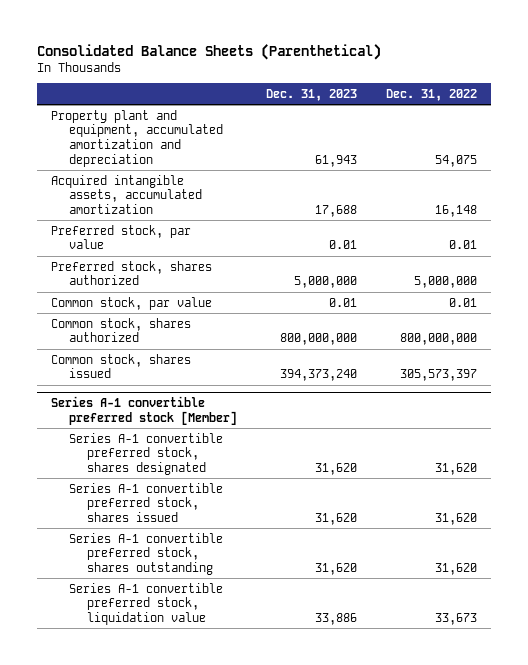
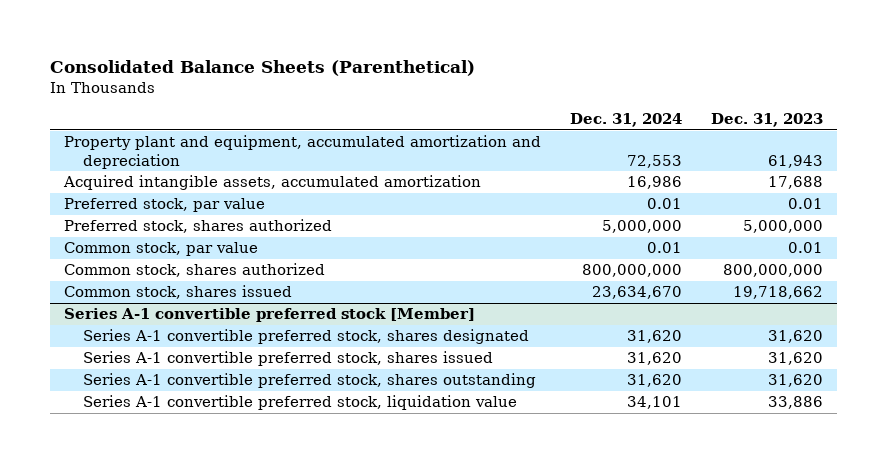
- | Dec. 31, 2023 | Dec. 31, 2022
+ | Dec. 31, 2024 | Dec. 31, 2023
- Common stock, shares issued | 394,373,240 | 305,573,397
+ Common stock, shares issued | 23,634,670 | 19,718,662

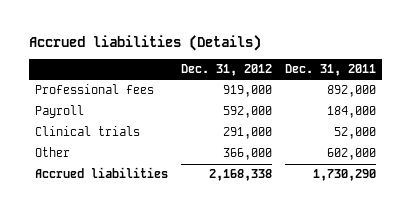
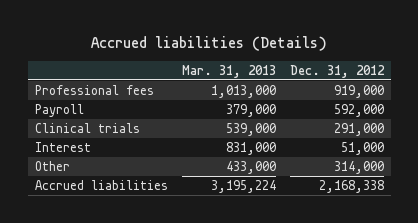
- | Dec. 31, 2012 | Dec. 31, 2011
+ | Mar. 31, 2013 | Dec. 31, 2012
- Other | 366,000 | 602,000
+ Interest | 831,000 | 51,000
+ Other | 433,000 | 314,000

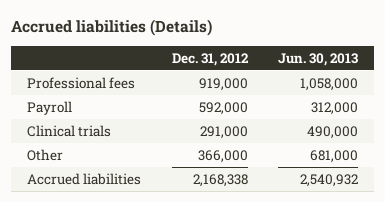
- | Mar. 31, 2013 | Dec. 31, 2012
+ | Dec. 31, 2012 | Jun. 30, 2013
- Interest | 831,000 | 51,000
- Other | 433,000 | 314,000
+ Other | 366,000 | 681,000

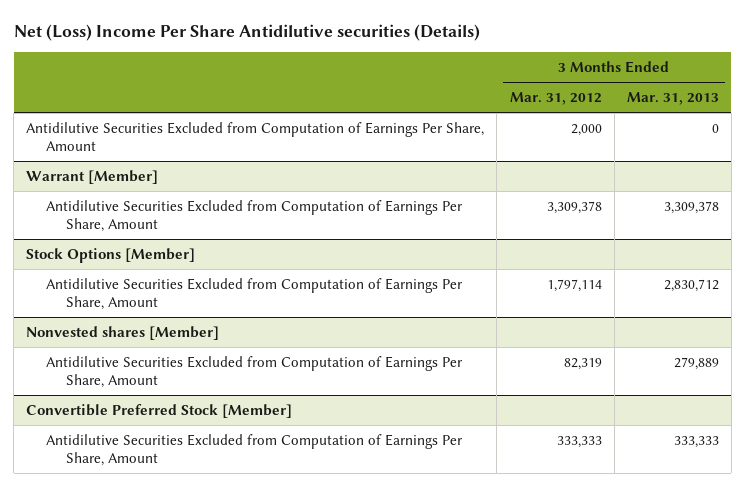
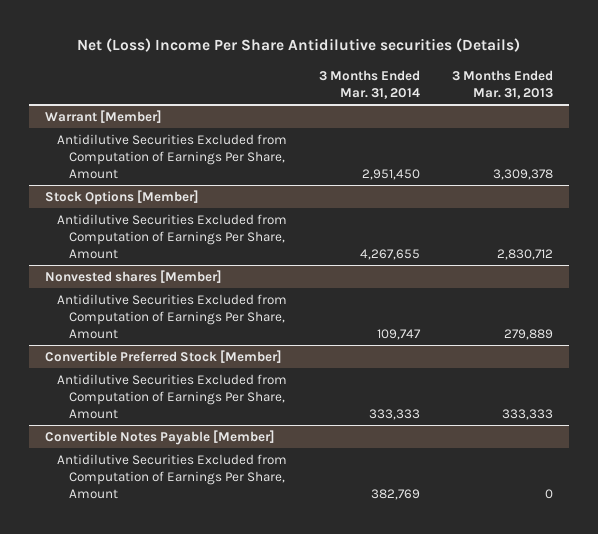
- | 3 Months Ended Mar. 31, 2012 | 3 Months Ended Mar. 31, 2013
+ | 3 Months Ended Mar. 31, 2014 | 3 Months Ended Mar. 31, 2013
- Antidilutive Securities Excluded from Computation of Earnings Per Share, Amount | 2,000 | 0
+ Convertible Notes Payable [Member]
+ Antidilutive Securities Excluded from Computation of Earnings Per Share, Amount | 382,769 | 0

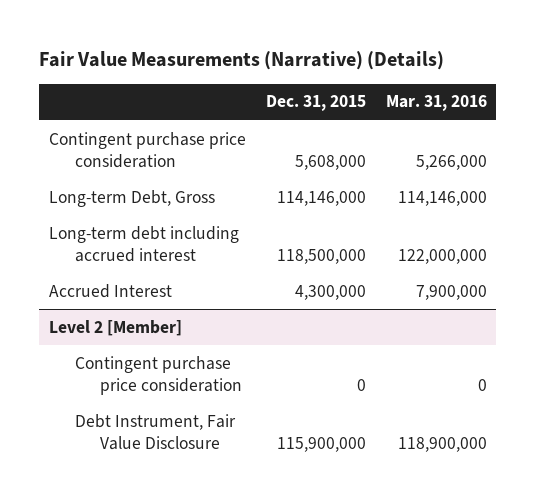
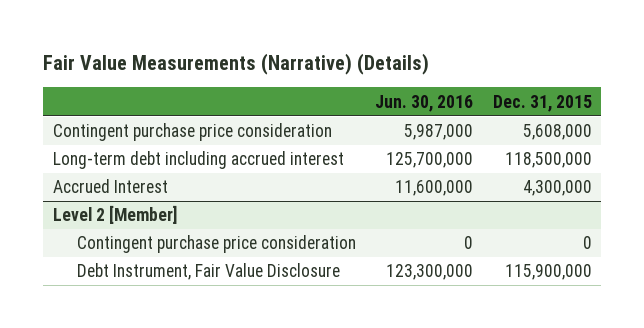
- | Dec. 31, 2015 | Mar. 31, 2016
+ | Jun. 30, 2016 | Dec. 31, 2015
- Long-term Debt, Gross | 114,146,000 | 114,146,000

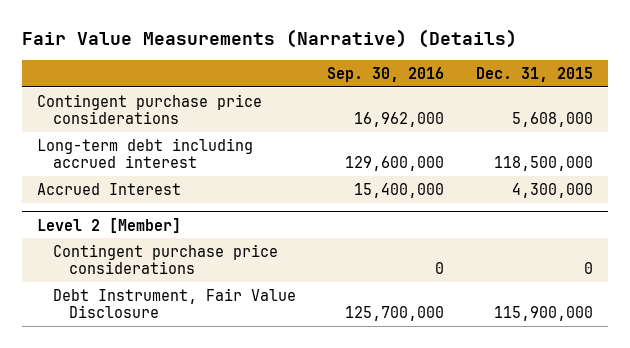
- | Jun. 30, 2016 | Dec. 31, 2015
+ | Sep. 30, 2016 | Dec. 31, 2015
- Contingent purchase price consideration | 5,987,000 | 5,608,000
+ Contingent purchase price considerations | 16,962,000 | 5,608,000
@ Level 2 [Member]
- Contingent purchase price consideration | 0 | 0
+ Contingent purchase price considerations | 0 | 0

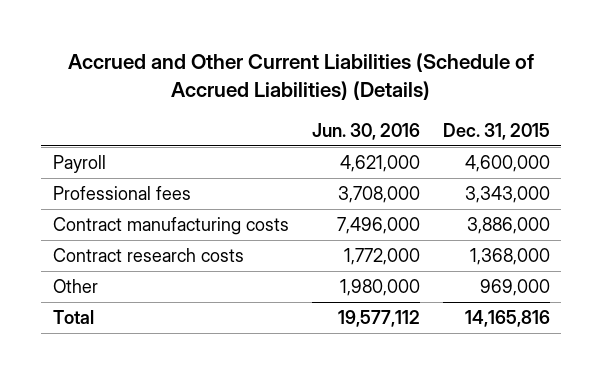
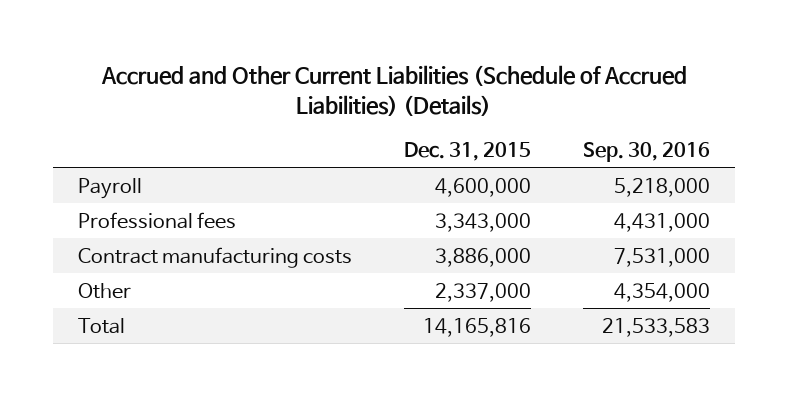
- | Jun. 30, 2016 | Dec. 31, 2015
+ | Dec. 31, 2015 | Sep. 30, 2016
- Contract research costs | 1,772,000 | 1,368,000
- Other | 1,980,000 | 969,000
+ Other | 2,337,000 | 4,354,000

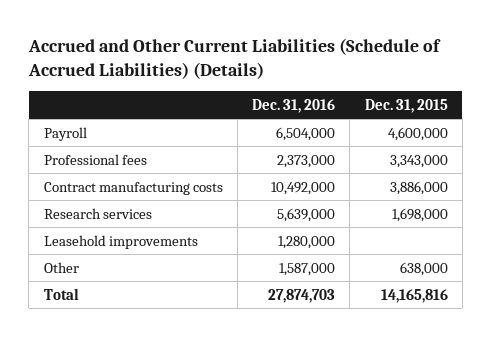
- | Dec. 31, 2015 | Sep. 30, 2016
+ | Dec. 31, 2016 | Dec. 31, 2015
- Other | 2,337,000 | 4,354,000
+ Research services | 5,639,000 | 1,698,000
+ Leasehold improvements | 1,280,000 |
+ Other | 1,587,000 | 638,000

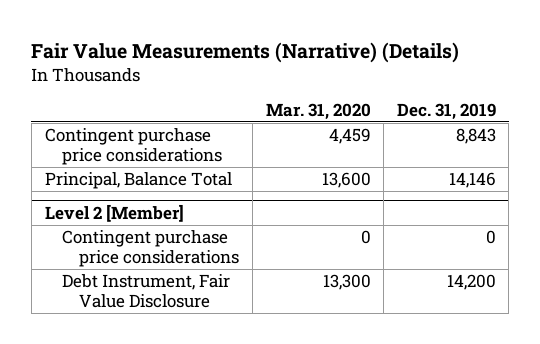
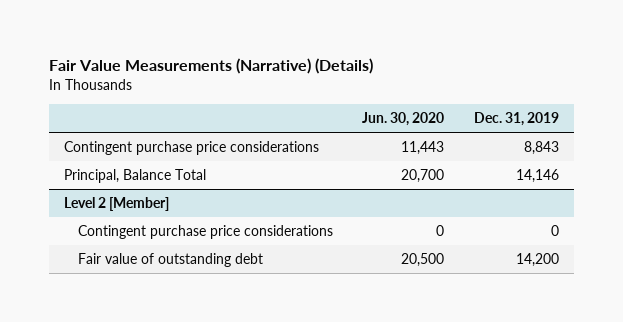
- | Mar. 31, 2020 | Dec. 31, 2019
+ | Jun. 30, 2020 | Dec. 31, 2019
@ Level 2 [Member]
- Debt Instrument, Fair Value Disclosure | 13,300 | 14,200
+ Fair value of outstanding debt | 20,500 | 14,200

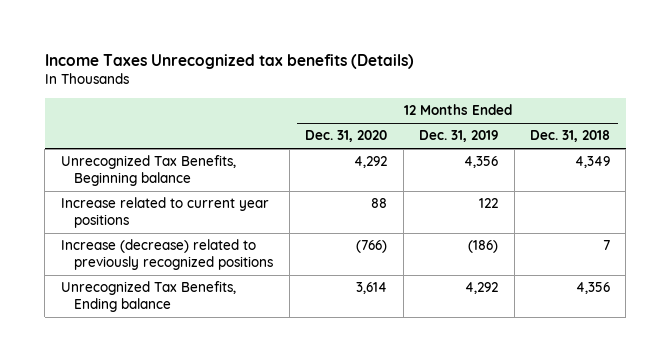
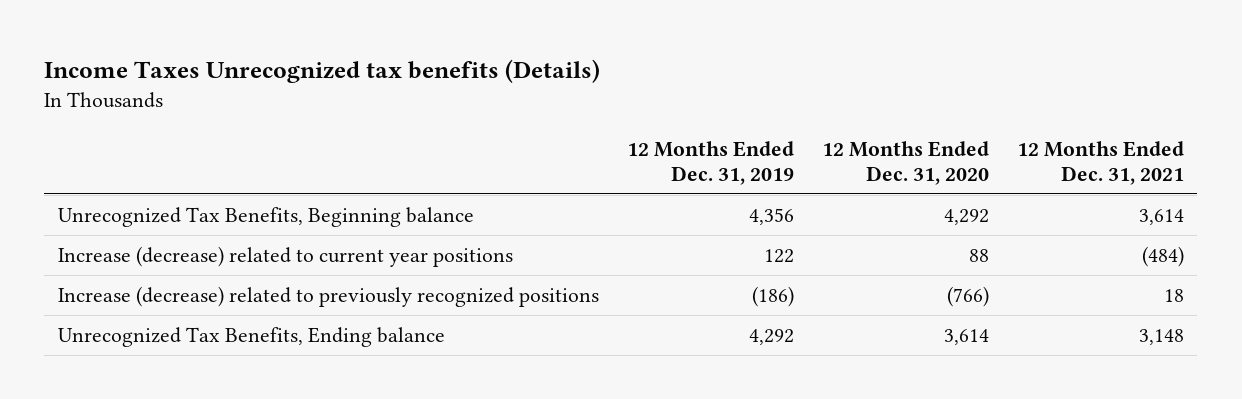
- | 12 Months Ended Dec. 31, 2020 | 12 Months Ended Dec. 31, 2019 | 12 Months Ended Dec. 31, 2018
+ | 12 Months Ended Dec. 31, 2019 | 12 Months Ended Dec. 31, 2020 | 12 Months Ended Dec. 31, 2021
- Increase related to current year positions | 88 | 122 |
+ Increase (decrease) related to current year positions | 122 | 88 | (484)

